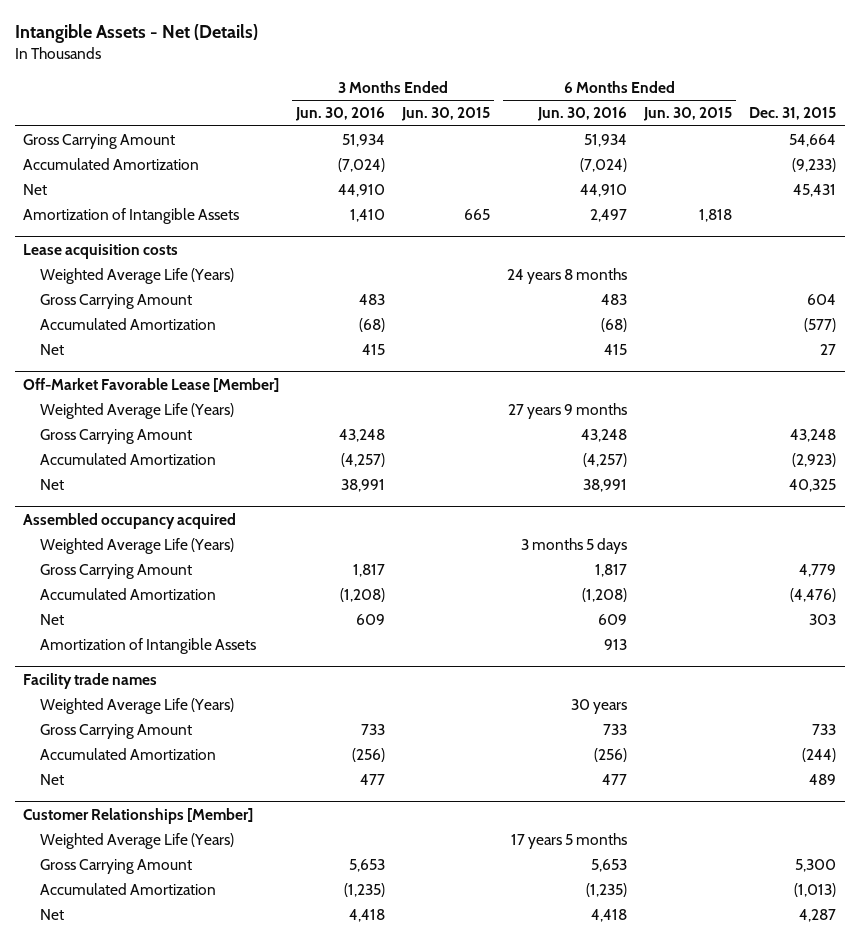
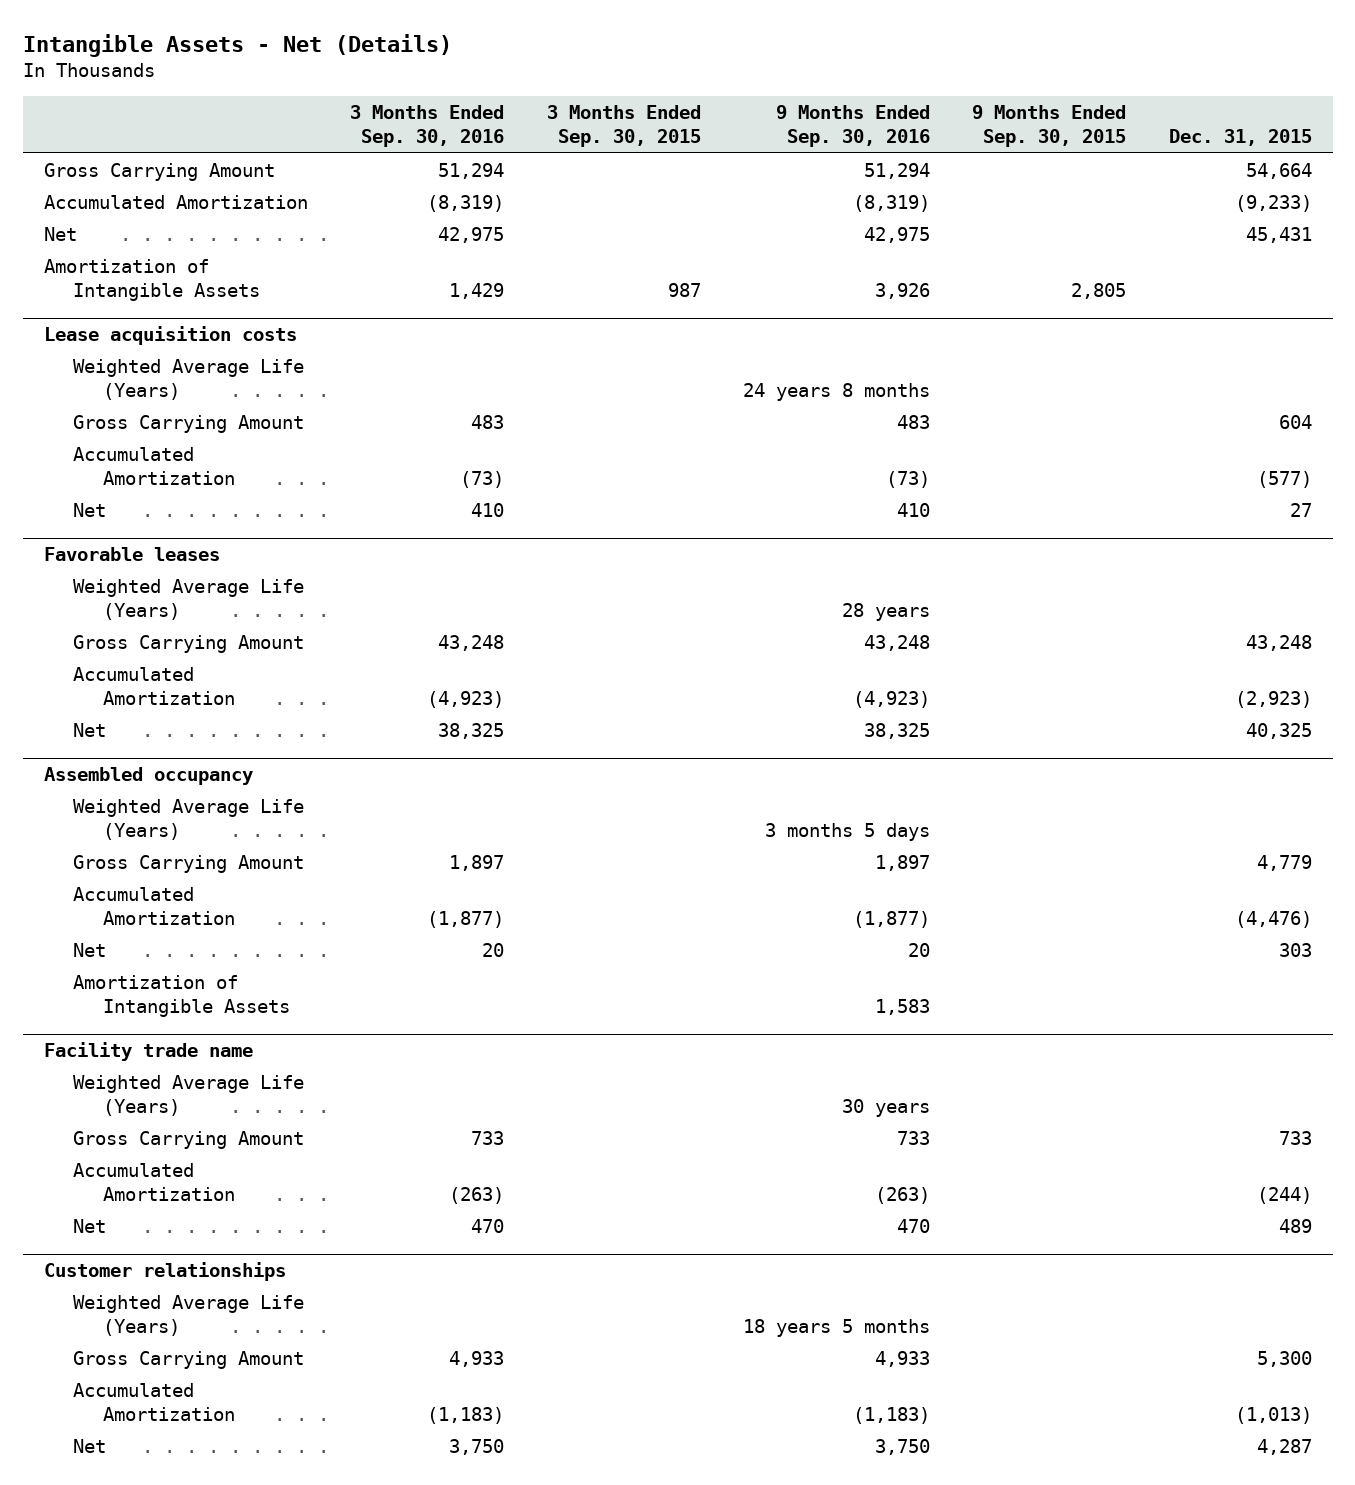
- | 3 Months Ended Jun. 30, 2016 | 3 Months Ended Jun. 30, 2015 | 6 Months Ended Jun. 30, 2016 | 6 Months Ended Jun. 30, 2015 | Dec. 31, 2015
+ | 3 Months Ended Sep. 30, 2016 | 3 Months Ended Sep. 30, 2015 | 9 Months Ended Sep. 30, 2016 | 9 Months Ended Sep. 30, 2015 | Dec. 31, 2015
- Off-Market Favorable Lease [Member]
+ Favorable leases
- Assembled occupancy acquired
+ Assembled occupancy
- Facility trade names
+ Facility trade name
- Customer Relationships [Member]
+ Customer relationships

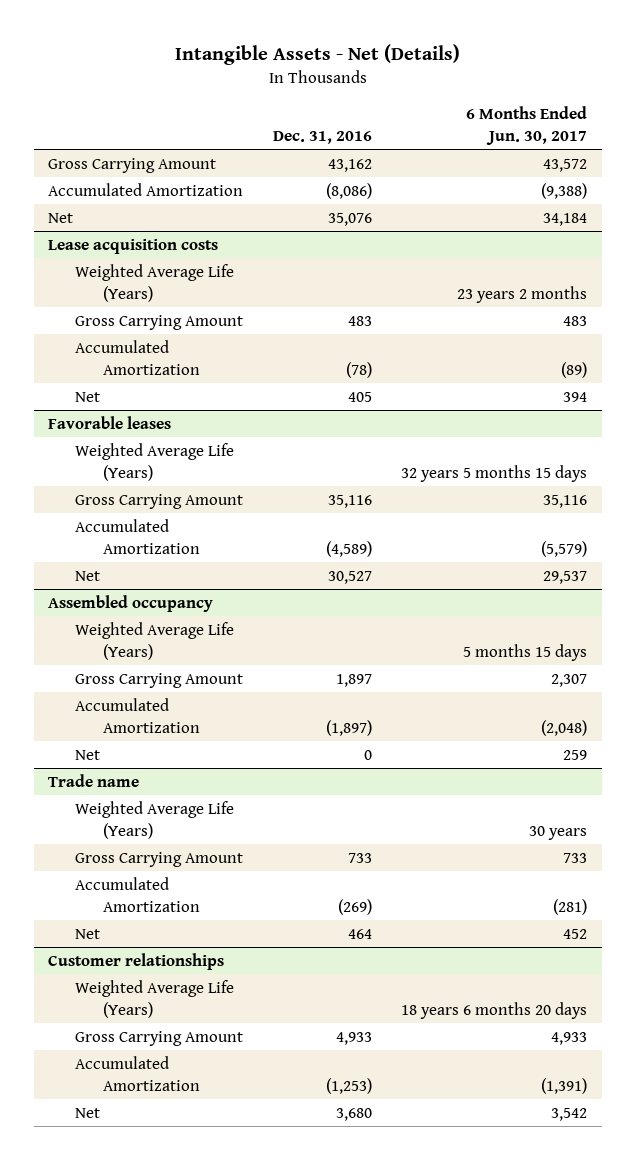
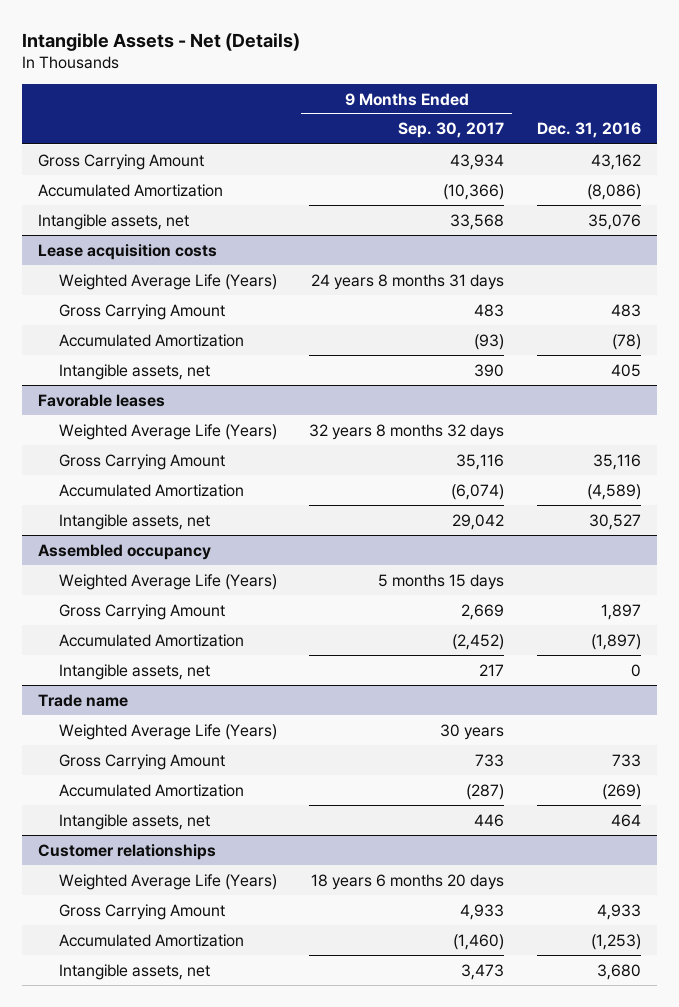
- | Dec. 31, 2016 | 6 Months Ended Jun. 30, 2017
+ | 9 Months Ended Sep. 30, 2017 | Dec. 31, 2016
- Net | 35,076 | 34,184
+ Intangible assets, net | 33,568 | 35,076
@ Lease acquisition costs
- Net | 405 | 394
+ Intangible assets, net | 390 | 405
@ Favorable leases
- Net | 30,527 | 29,537
+ Intangible assets, net | 29,042 | 30,527
@ Assembled occupancy
- Net | 0 | 259
+ Intangible assets, net | 217 | 0
@ Trade name
- Net | 464 | 452
+ Intangible assets, net | 446 | 464
@ Customer relationships
- Net | 3,680 | 3,542
+ Intangible assets, net | 3,473 | 3,680

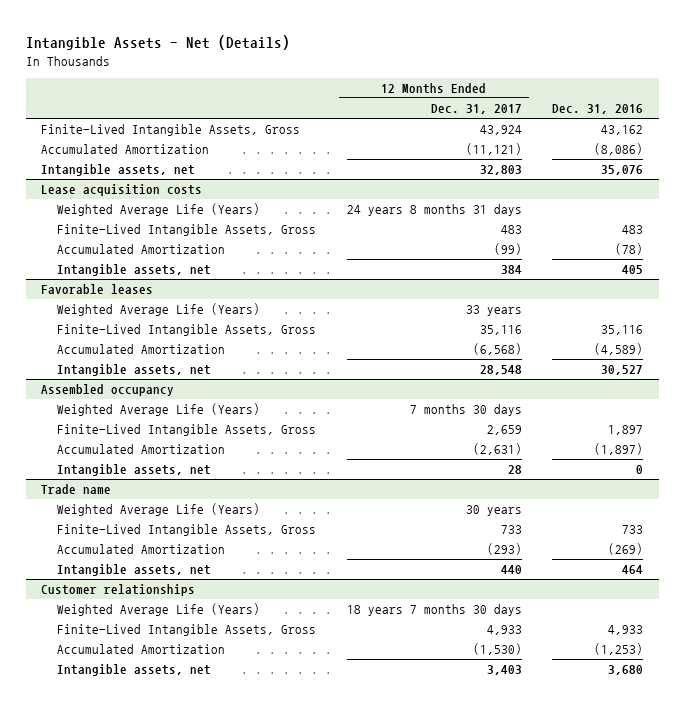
- | 9 Months Ended Sep. 30, 2017 | Dec. 31, 2016
+ | 12 Months Ended Dec. 31, 2017 | Dec. 31, 2016
- Gross Carrying Amount | 43,934 | 43,162
+ Finite-Lived Intangible Assets, Gross | 43,924 | 43,162
@ Lease acquisition costs
- Gross Carrying Amount | 483 | 483
+ Finite-Lived Intangible Assets, Gross | 483 | 483
@ Favorable leases
- Gross Carrying Amount | 35,116 | 35,116
+ Finite-Lived Intangible Assets, Gross | 35,116 | 35,116
@ Assembled occupancy
- Gross Carrying Amount | 2,669 | 1,897
+ Finite-Lived Intangible Assets, Gross | 2,659 | 1,897
@ Trade name
- Gross Carrying Amount | 733 | 733
+ Finite-Lived Intangible Assets, Gross | 733 | 733
@ Customer relationships
- Gross Carrying Amount | 4,933 | 4,933
+ Finite-Lived Intangible Assets, Gross | 4,933 | 4,933

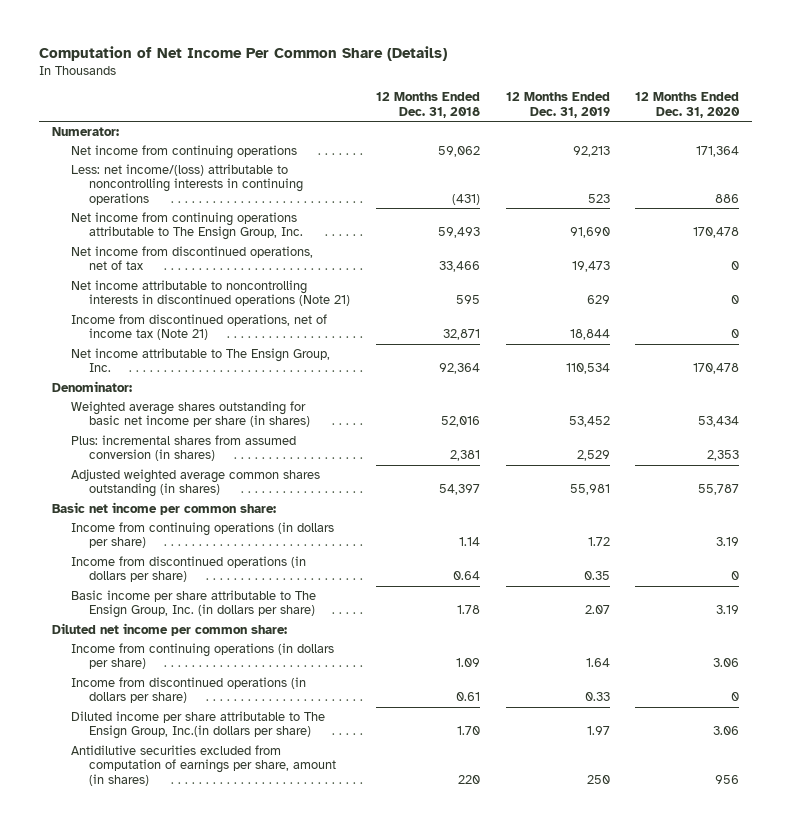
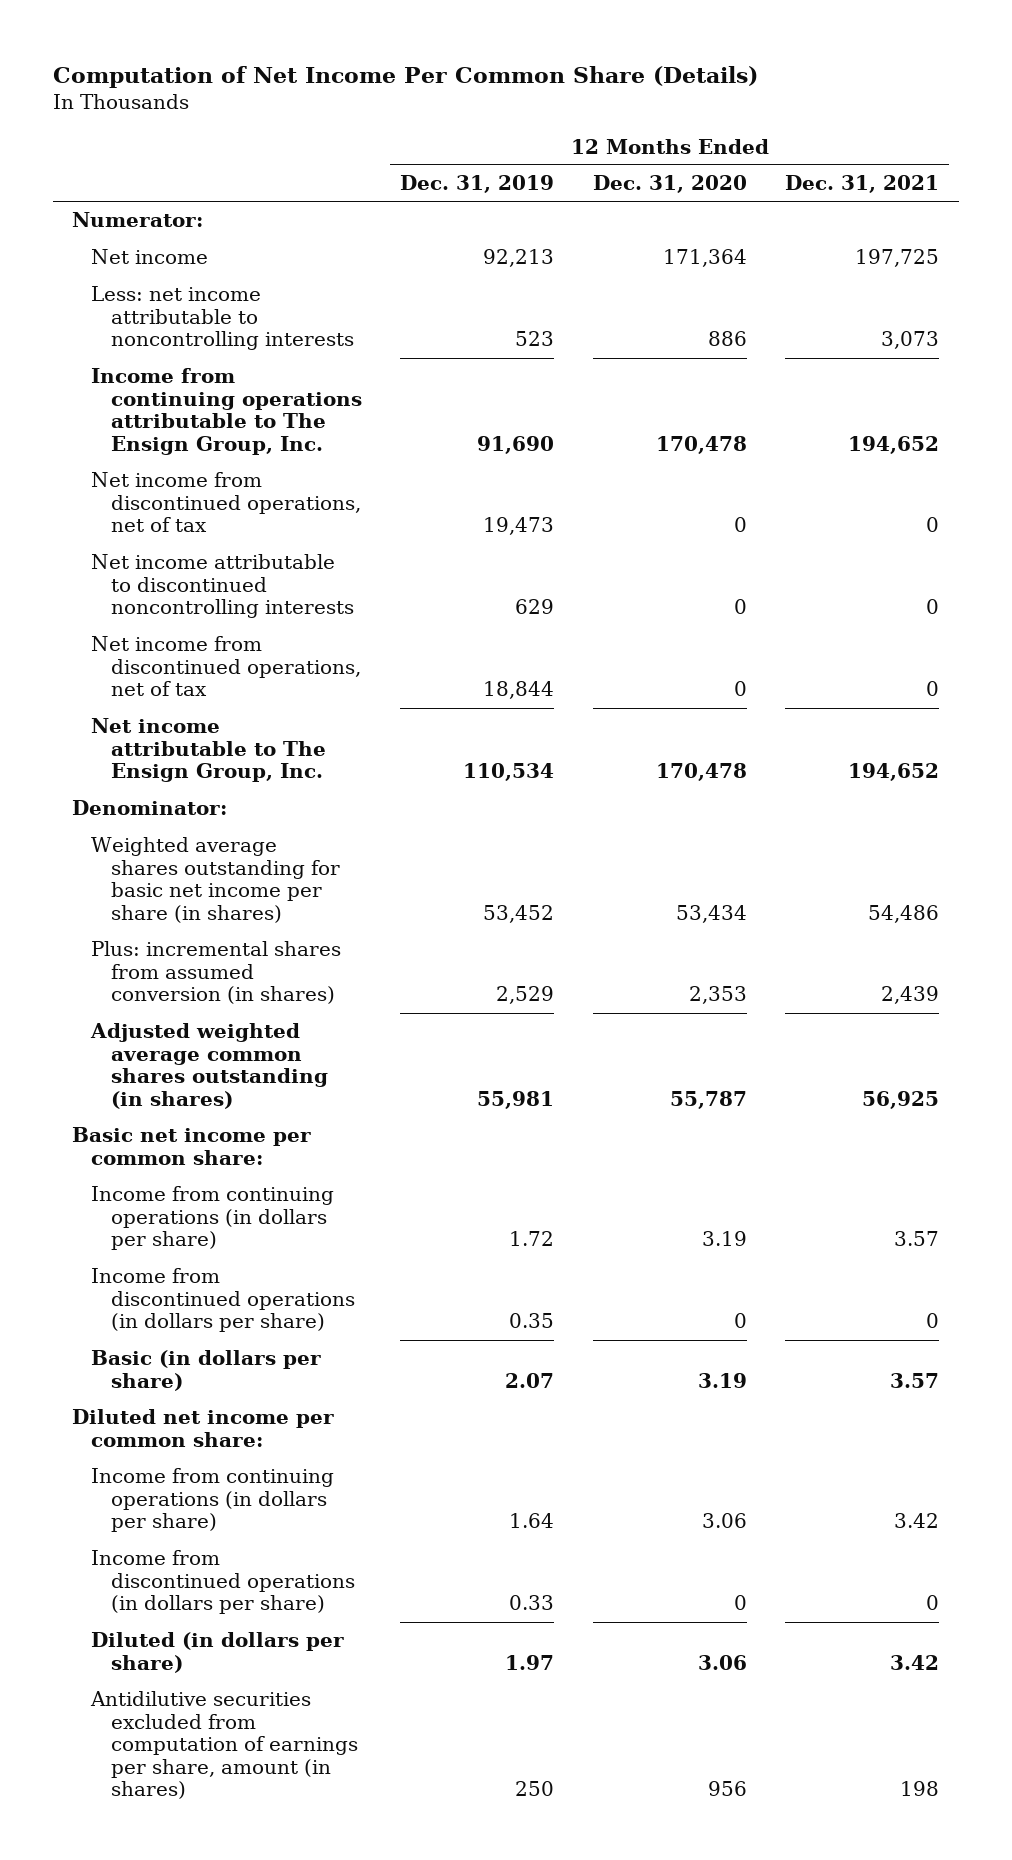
- | 12 Months Ended Dec. 31, 2018 | 12 Months Ended Dec. 31, 2019 | 12 Months Ended Dec. 31, 2020
+ | 12 Months Ended Dec. 31, 2019 | 12 Months Ended Dec. 31, 2020 | 12 Months Ended Dec. 31, 2021
- Net income from continuing operations | 59,062 | 92,213 | 171,364
- Less: net income/(loss) attributable to noncontrolling interests in continuing operations | (431) | 523 | 886
- Net income from continuing operations attributable to The Ensign Group, Inc. | 59,493 | 91,690 | 170,478
+ Net income | 92,213 | 171,364 | 197,725
+ Less: net income attributable to noncontrolling interests | 523 | 886 | 3,073
+ Income from continuing operations attributable to The Ensign Group, Inc. | 91,690 | 170,478 | 194,652
- Net income attributable to noncontrolling interests in discontinued operations (Note 21) | 595 | 629 | 0
- Income from discontinued operations, net of income tax (Note 21) | 32,871 | 18,844 | 0
+ Net income attributable to discontinued noncontrolling interests | 629 | 0 | 0
+ Net income from discontinued operations, net of tax | 18,844 | 0 | 0
- Basic income per share attributable to The Ensign Group, Inc. (in dollars per share) | 1.78 | 2.07 | 3.19
+ Basic (in dollars per share) | 2.07 | 3.19 | 3.57
- Diluted income per share attributable to The Ensign Group, Inc.(in dollars per share) | 1.70 | 1.97 | 3.06
+ Diluted (in dollars per share) | 1.97 | 3.06 | 3.42

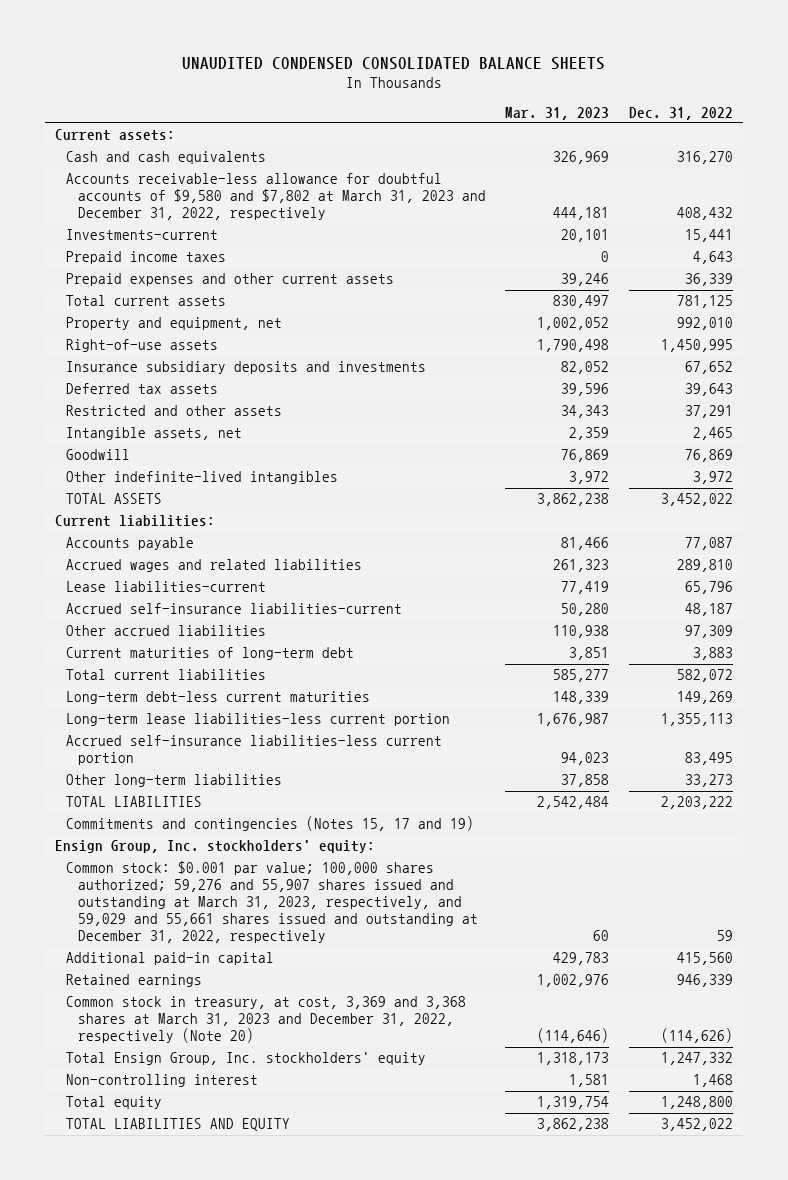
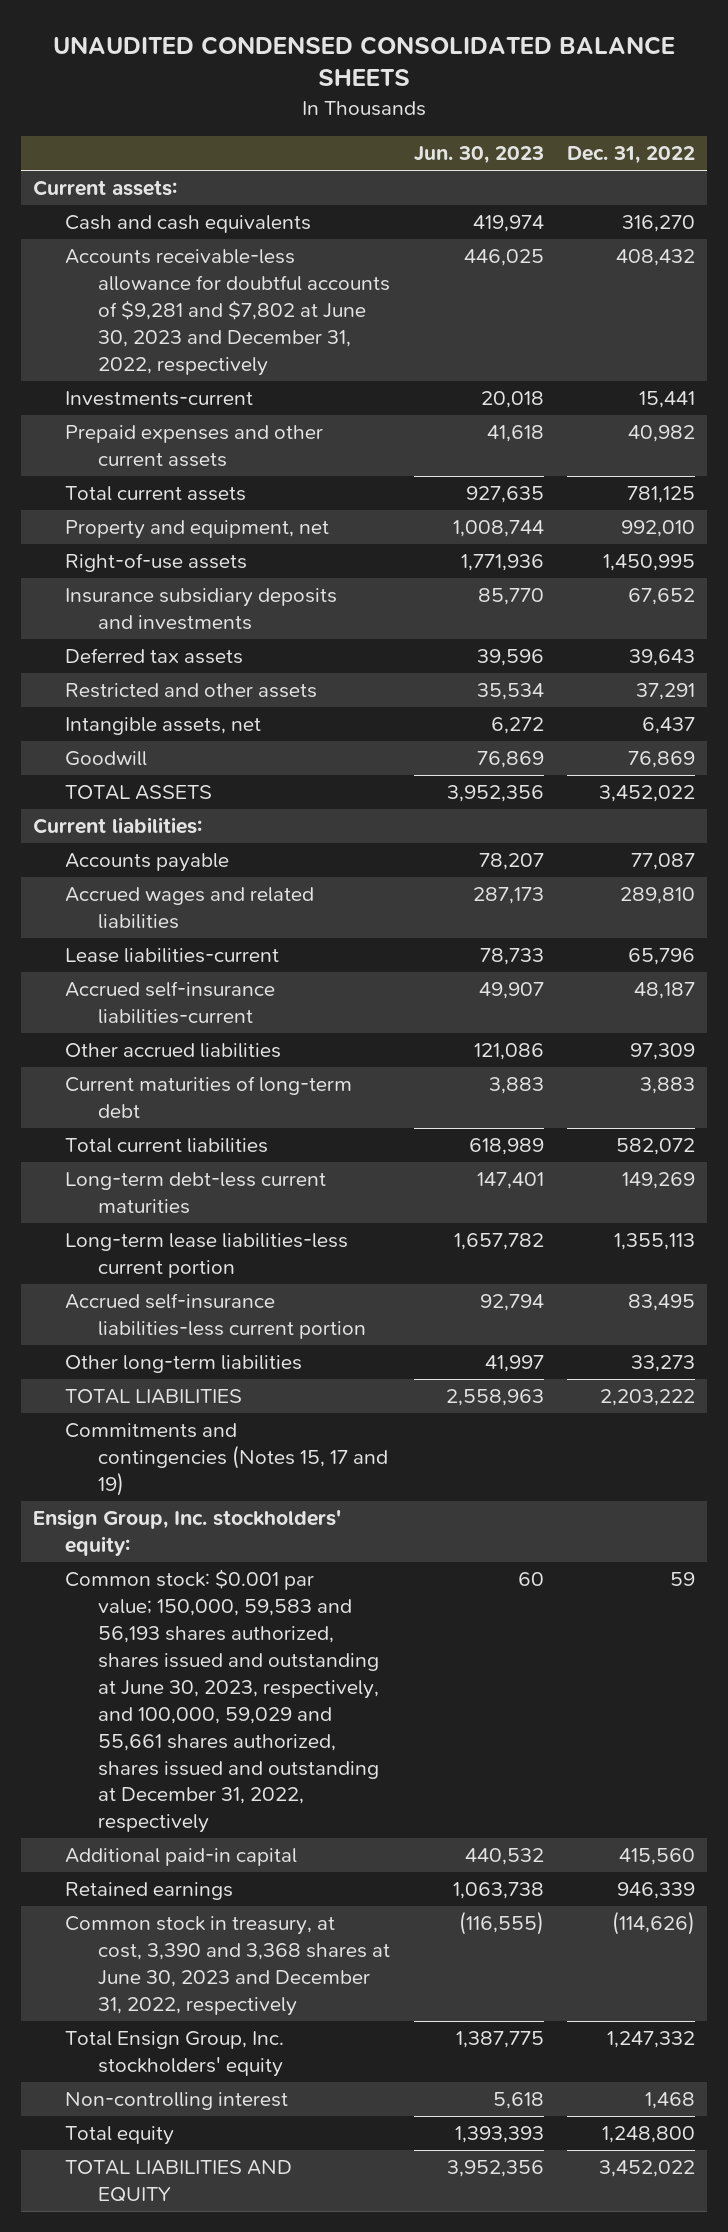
- | Mar. 31, 2023 | Dec. 31, 2022
+ | Jun. 30, 2023 | Dec. 31, 2022
- Accounts receivable-less allowance for doubtful accounts of $9,580 and $7,802 at March 31, 2023 and December 31, 2022, respectively | 444,181 | 408,432
+ Accounts receivable-less allowance for doubtful accounts of $9,281 and $7,802 at June 30, 2023 and December 31, 2022, respectively | 446,025 | 408,432
- Prepaid income taxes | 0 | 4,643
- Prepaid expenses and other current assets | 39,246 | 36,339
+ Prepaid expenses and other current assets | 41,618 | 40,982
- Intangible assets, net | 2,359 | 2,465
+ Intangible assets, net | 6,272 | 6,437
- Other indefinite-lived intangibles | 3,972 | 3,972
- Common stock: $0.001 par value; 100,000 shares authorized; 59,276 and 55,907 shares issued and outstanding at March 31, 2023, respectively, and 59,029 and 55,661 shares issued and outstanding at December 31, 2022, respectively | 60 | 59
+ Common stock: $0.001 par value; 150,000, 59,583 and 56,193 shares authorized, shares issued and outstanding at June 30, 2023, respectively, and 100,000, 59,029 and 55,661 shares authorized, shares issued and outstanding at December 31, 2022, respectively | 60 | 59
- Common stock in treasury, at cost, 3,369 and 3,368 shares at March 31, 2023 and December 31, 2022, respectively (Note 20) | (114,646) | (114,626)
+ Common stock in treasury, at cost, 3,390 and 3,368 shares at June 30, 2023 and December 31, 2022, respectively | (116,555) | (114,626)

